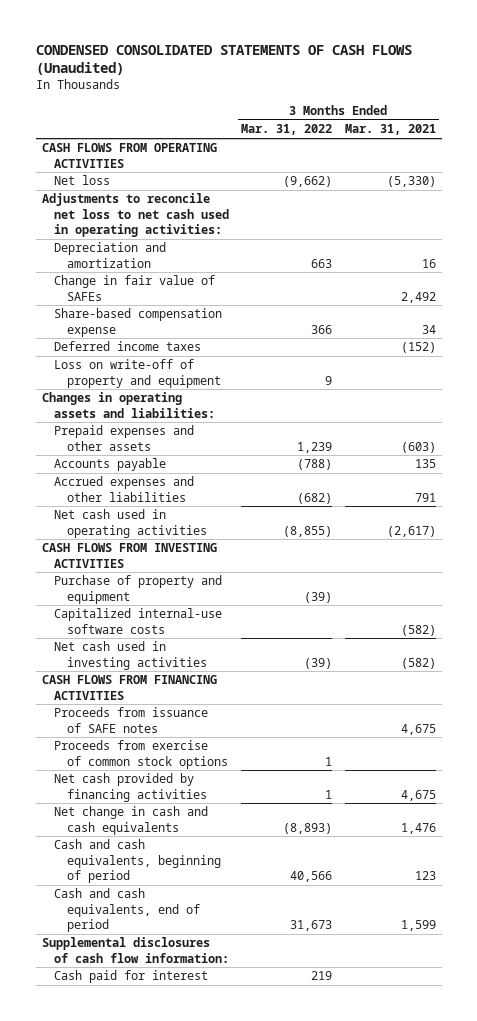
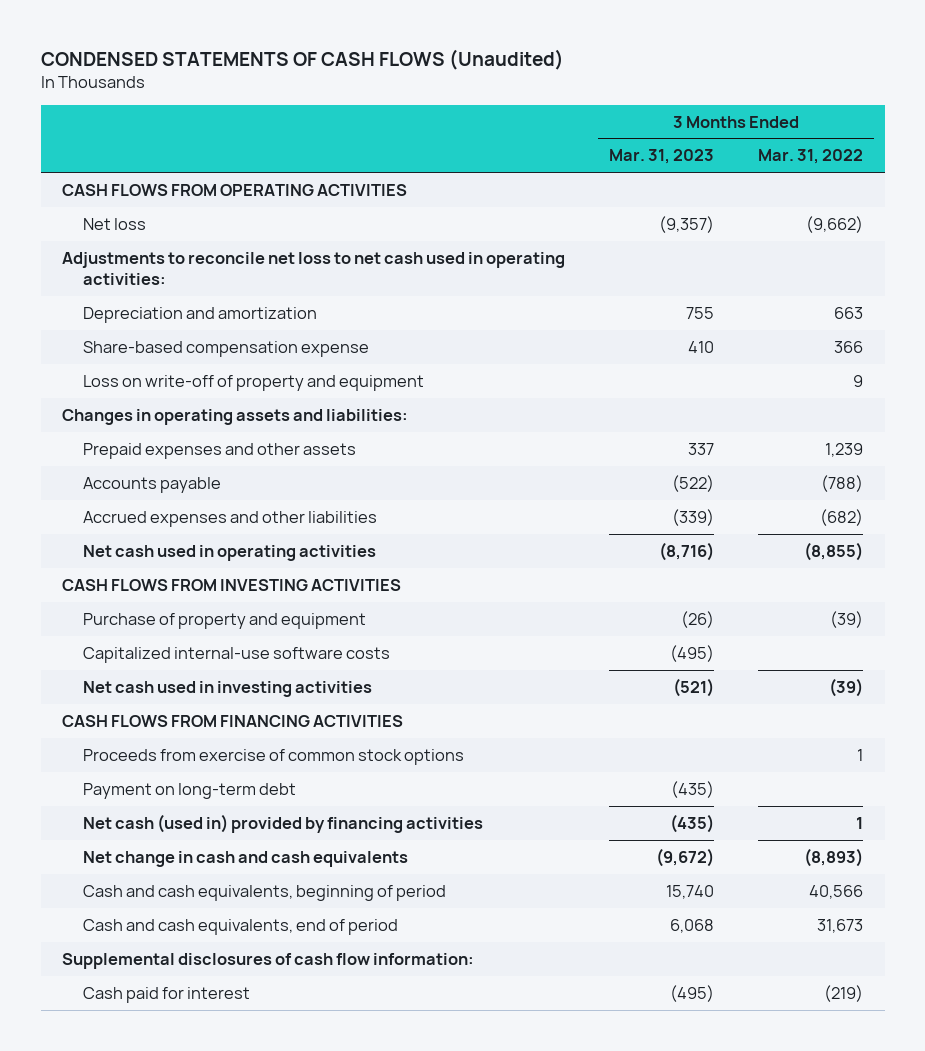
- CONDENSED CONSOLIDATED STATEMENTS OF CASH FLOWS (Unaudited)
+ CONDENSED STATEMENTS OF CASH FLOWS (Unaudited)
- | 3 Months Ended Mar. 31, 2022 | 3 Months Ended Mar. 31, 2021
+ | 3 Months Ended Mar. 31, 2023 | 3 Months Ended Mar. 31, 2022
- Change in fair value of SAFEs | | 2,492
- Deferred income taxes | | (152)
- Proceeds from issuance of SAFE notes | | 4,675
- Net cash provided by financing activities | 1 | 4,675
+ Payment on long-term debt | (435) |
+ Net cash (used in) provided by financing activities | (435) | 1
- Cash paid for interest | 219 |
+ Cash paid for interest | (495) | (219)

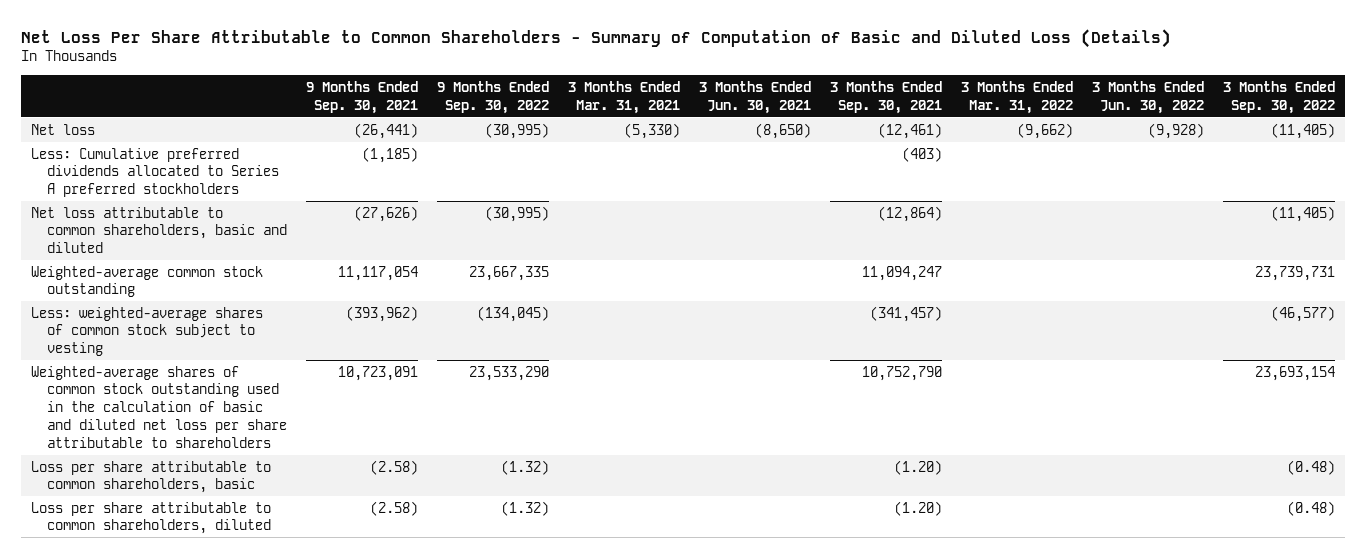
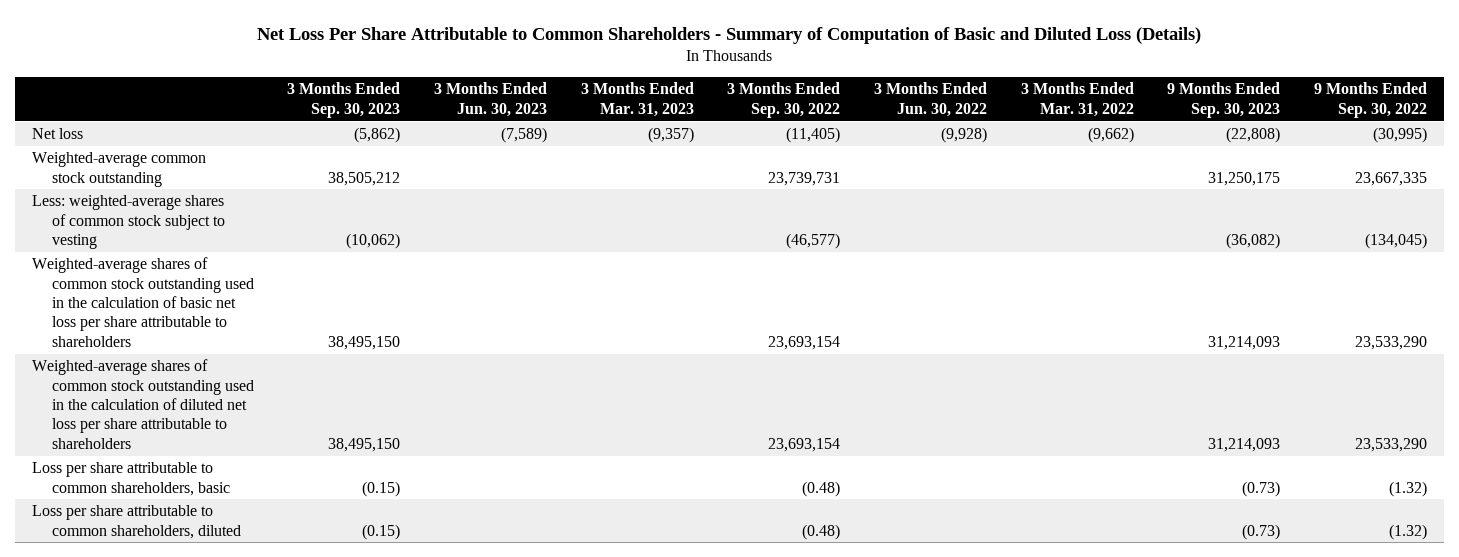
- | 9 Months Ended Sep. 30, 2021 | 9 Months Ended Sep. 30, 2022 | 3 Months Ended Mar. 31, 2021 | 3 Months Ended Jun. 30, 2021 | 3 Months Ended Sep. 30, 2021 | 3 Months Ended Mar. 31, 2022 | 3 Months Ended Jun. 30, 2022 | 3 Months Ended Sep. 30, 2022
+ | 3 Months Ended Sep. 30, 2023 | 3 Months Ended Jun. 30, 2023 | 3 Months Ended Mar. 31, 2023 | 3 Months Ended Sep. 30, 2022 | 3 Months Ended Jun. 30, 2022 | 3 Months Ended Mar. 31, 2022 | 9 Months Ended Sep. 30, 2023 | 9 Months Ended Sep. 30, 2022
- Less: Cumulative preferred dividends allocated to Series A preferred stockholders | (1,185) | | | | (403) | | |
- Net loss attributable to common shareholders, basic and diluted | (27,626) | (30,995) | | | (12,864) | | | (11,405)
- Weighted-average shares of common stock outstanding used in the calculation of basic and diluted net loss per share attributable to shareholders | 10,723,091 | 23,533,290 | | | 10,752,790 | | | 23,693,154
+ Weighted-average shares of common stock outstanding used in the calculation of basic net loss per share attributable to shareholders | 38,495,150 | | | 23,693,154 | | | 31,214,093 | 23,533,290
+ Weighted-average shares of common stock outstanding used in the calculation of diluted net loss per share attributable to shareholders | 38,495,150 | | | 23,693,154 | | | 31,214,093 | 23,533,290

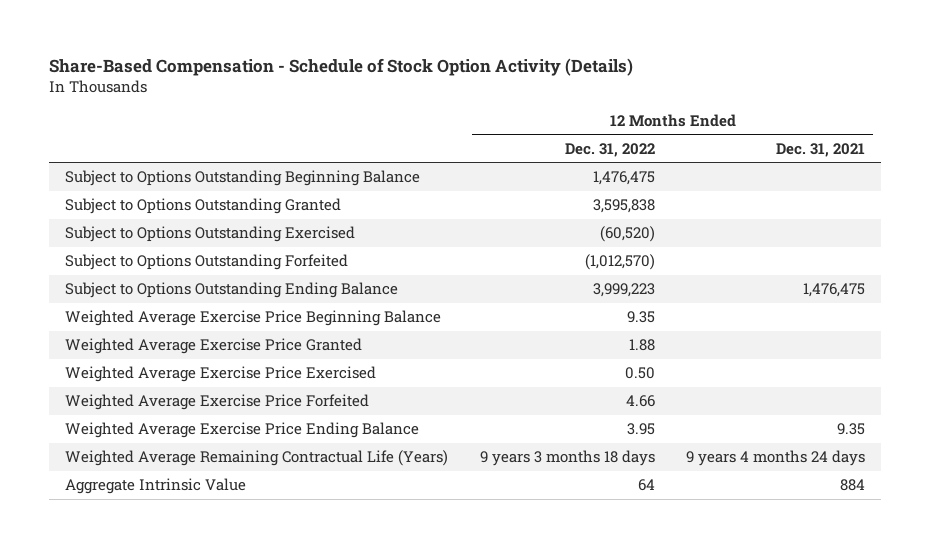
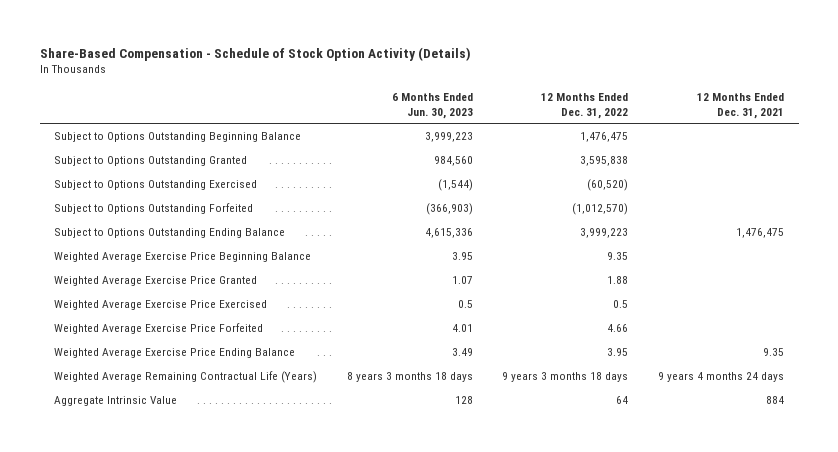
- | 12 Months Ended Dec. 31, 2022 | 12 Months Ended Dec. 31, 2021
+ | 6 Months Ended Jun. 30, 2023 | 12 Months Ended Dec. 31, 2022 | 12 Months Ended Dec. 31, 2021
- Weighted Average Exercise Price Exercised | 0.50 |
+ Weighted Average Exercise Price Exercised | 0.5 | 0.5 |

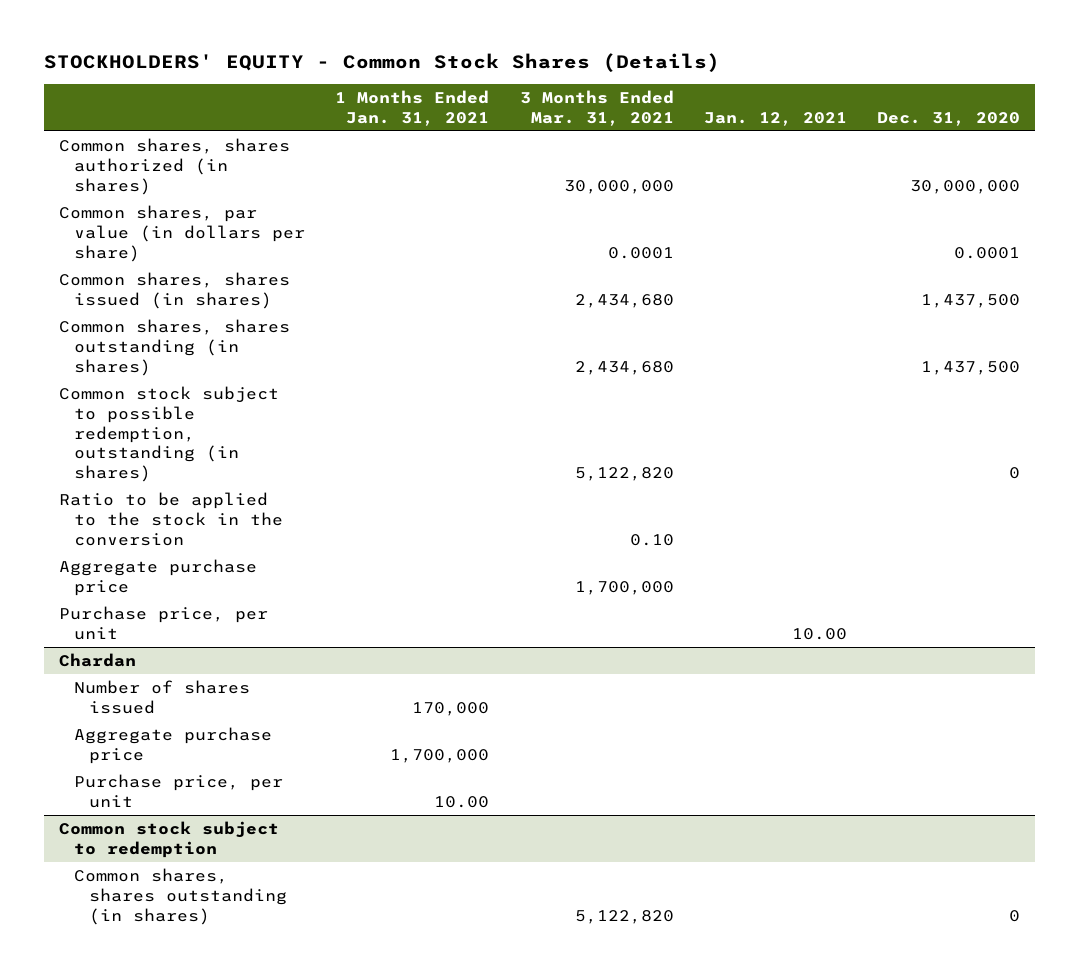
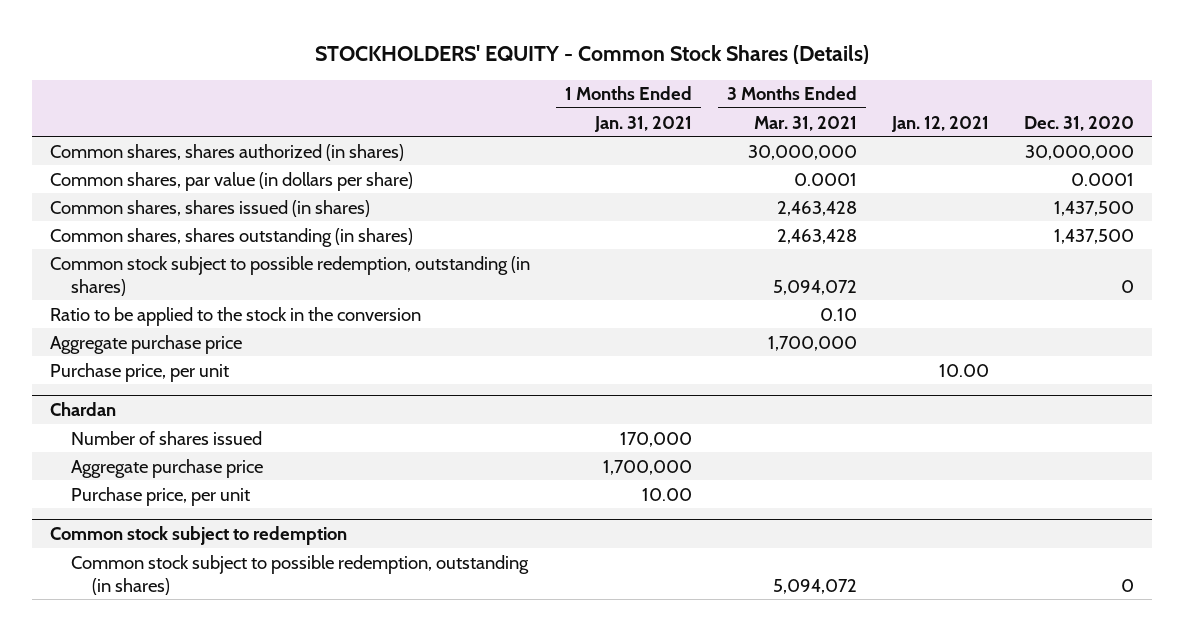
- Common shares, shares issued (in shares) | | 2,434,680 | | 1,437,500
- Common shares, shares outstanding (in shares) | | 2,434,680 | | 1,437,500
- Common stock subject to possible redemption, outstanding (in shares) | | 5,122,820 | | 0
+ Common shares, shares issued (in shares) | | 2,463,428 | | 1,437,500
+ Common shares, shares outstanding (in shares) | | 2,463,428 | | 1,437,500
+ Common stock subject to possible redemption, outstanding (in shares) | | 5,094,072 | | 0
@ Common stock subject to redemption
- Common shares, shares outstanding (in shares) | | 5,122,820 | | 0
+ Common stock subject to possible redemption, outstanding (in shares) | | 5,094,072 | | 0

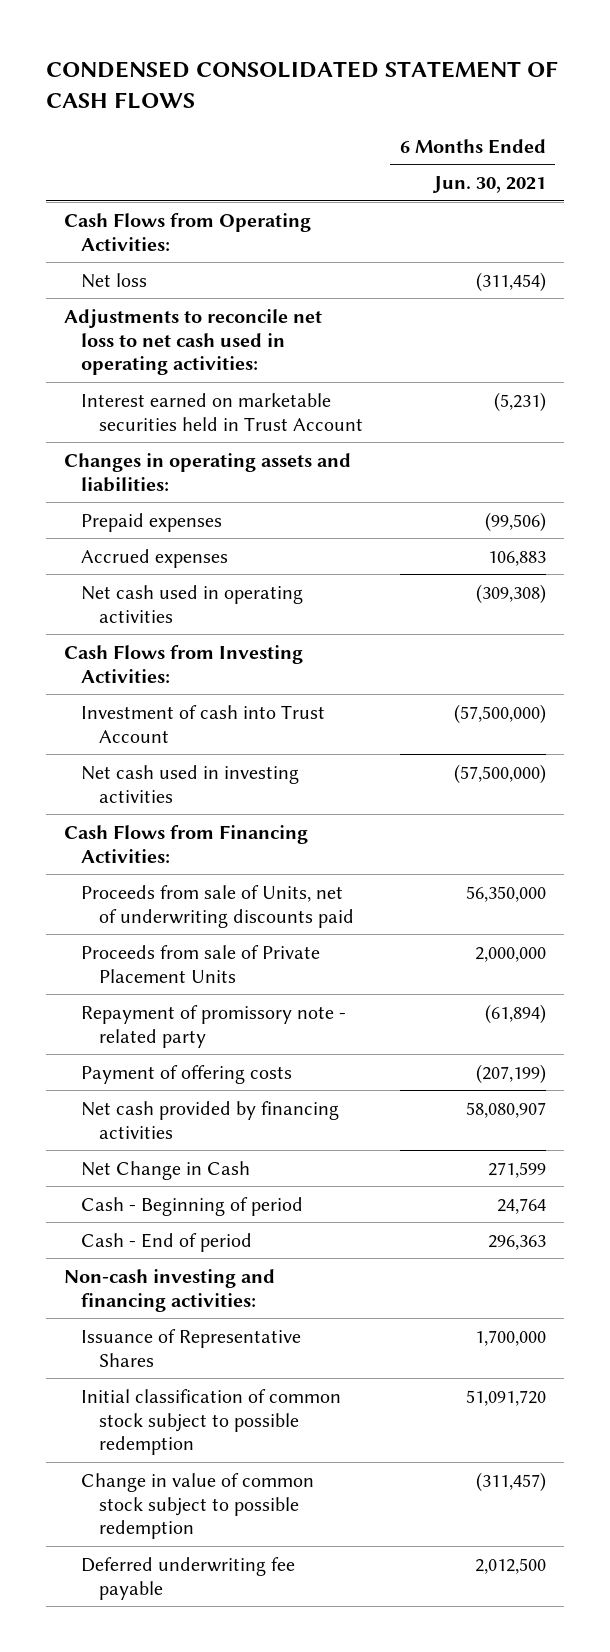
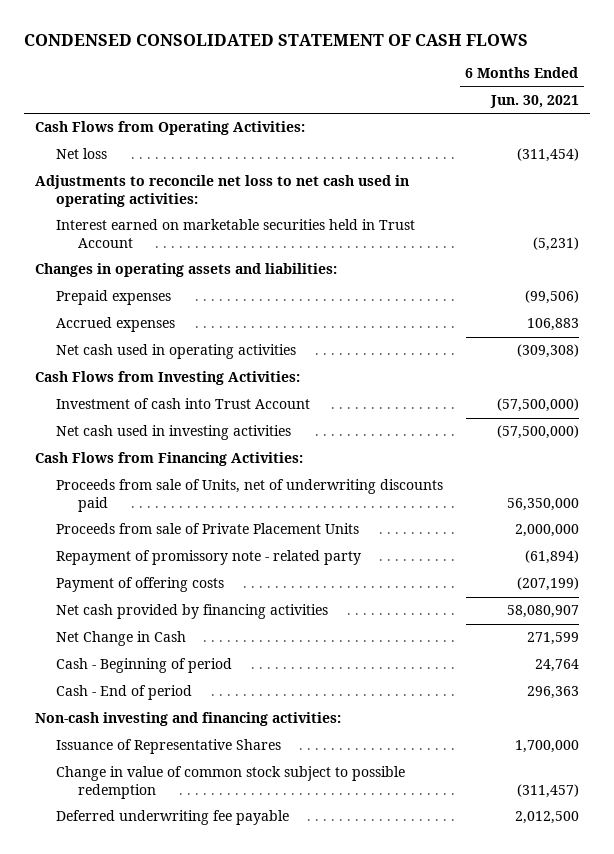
- Initial classification of common stock subject to possible redemption | 51,091,720

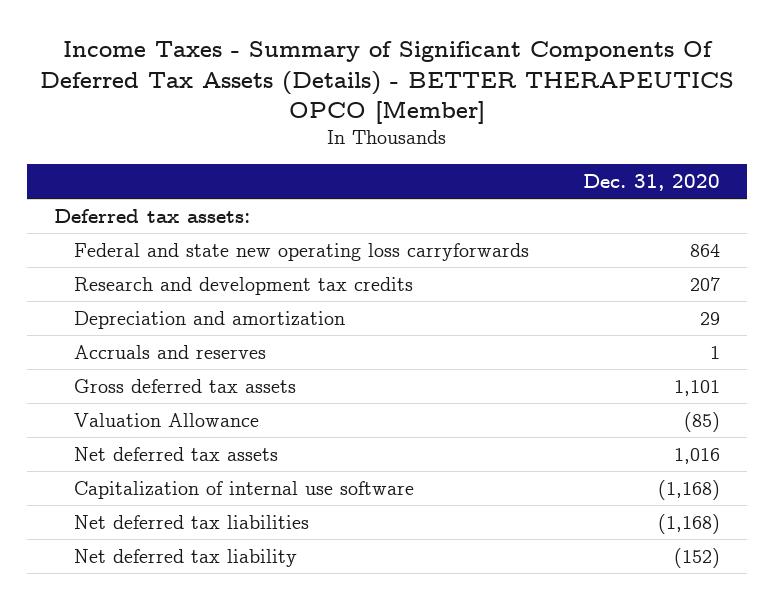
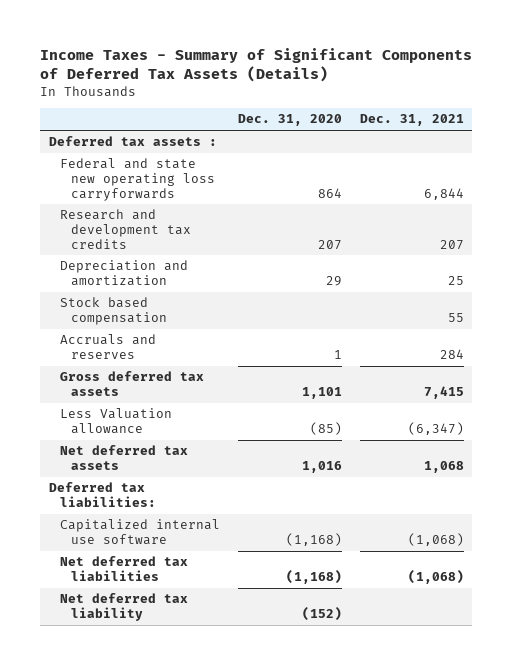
- Income Taxes - Summary of Significant Components Of Deferred Tax Assets (Details) - BETTER THERAPEUTICS OPCO [Member]
+ Income Taxes - Summary of Significant Components of Deferred Tax Assets (Details)
- | Dec. 31, 2020
+ | Dec. 31, 2020 | Dec. 31, 2021
- Deferred tax assets:
+ Deferred tax assets :
+ Stock based compensation | | 55
- Valuation Allowance | (85)
+ Less Valuation allowance | (85) | (6,347)
- Capitalization of internal use software | (1,168)
+ Deferred tax liabilities:
+ Capitalized internal use software | (1,168) | (1,068)

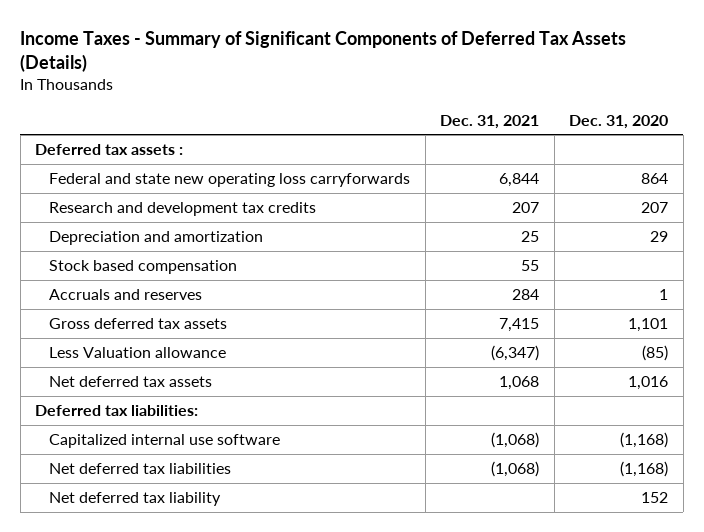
- | Dec. 31, 2020 | Dec. 31, 2021
+ | Dec. 31, 2021 | Dec. 31, 2020
- Net deferred tax liability | (152) |
+ Net deferred tax liability | | 152

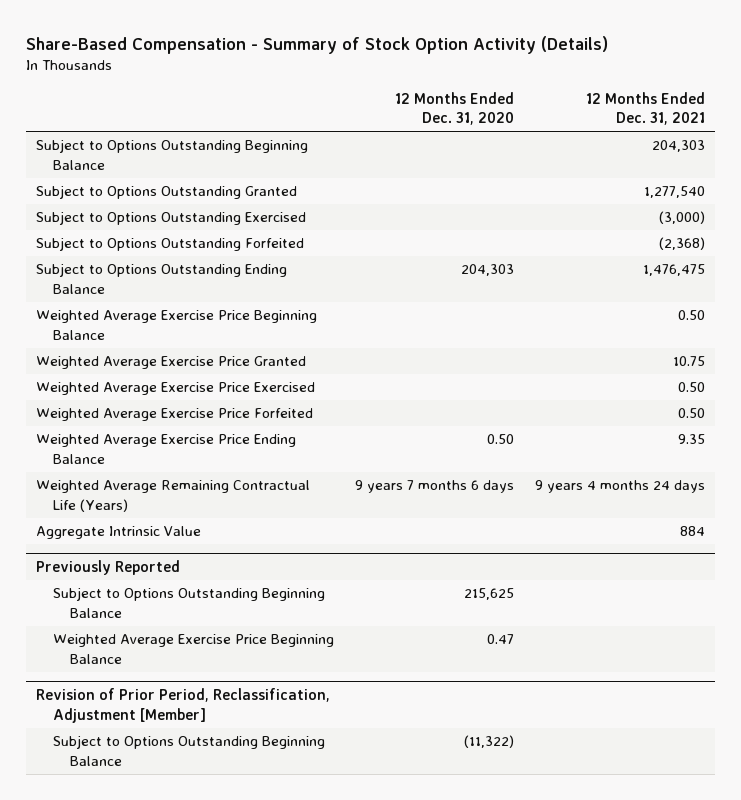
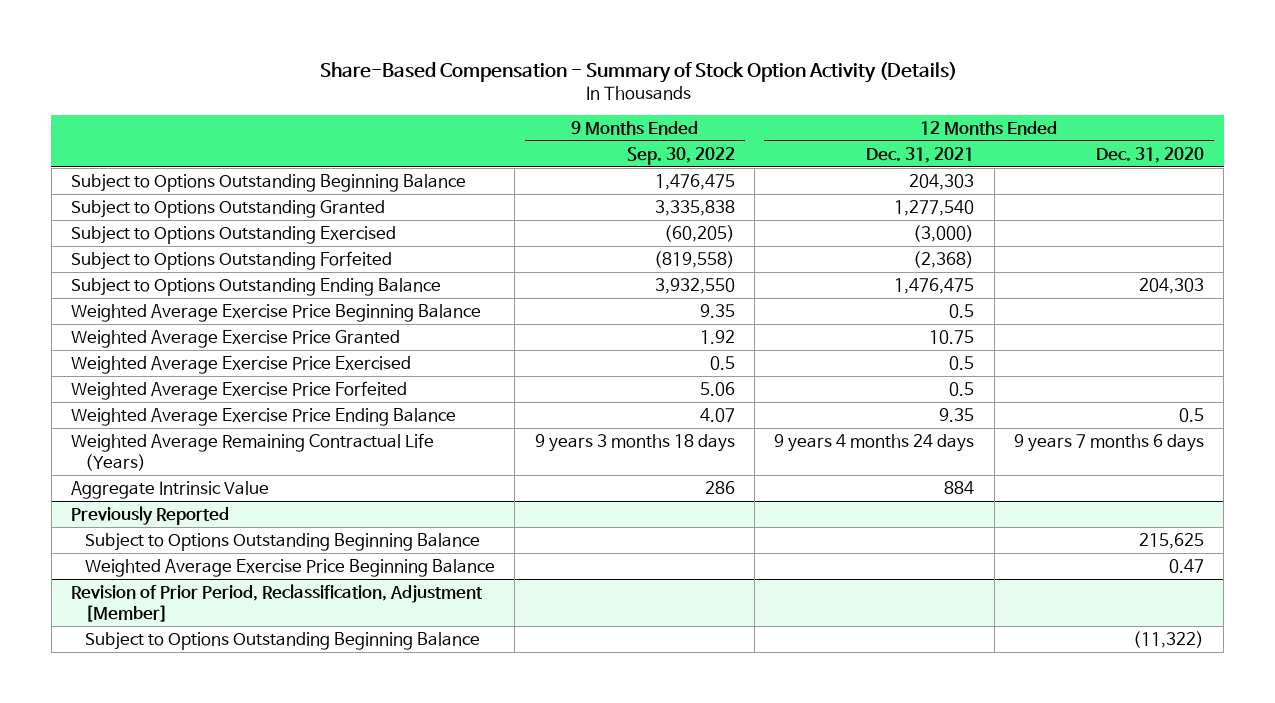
- | 12 Months Ended Dec. 31, 2020 | 12 Months Ended Dec. 31, 2021
+ | 9 Months Ended Sep. 30, 2022 | 12 Months Ended Dec. 31, 2021 | 12 Months Ended Dec. 31, 2020
- Weighted Average Exercise Price Beginning Balance | | 0.50
+ Weighted Average Exercise Price Beginning Balance | 9.35 | 0.5 |
- Weighted Average Exercise Price Exercised | | 0.50
- Weighted Average Exercise Price Forfeited | | 0.50
- Weighted Average Exercise Price Ending Balance | 0.50 | 9.35
+ Weighted Average Exercise Price Exercised | 0.5 | 0.5 |
+ Weighted Average Exercise Price Forfeited | 5.06 | 0.5 |
+ Weighted Average Exercise Price Ending Balance | 4.07 | 9.35 | 0.5

